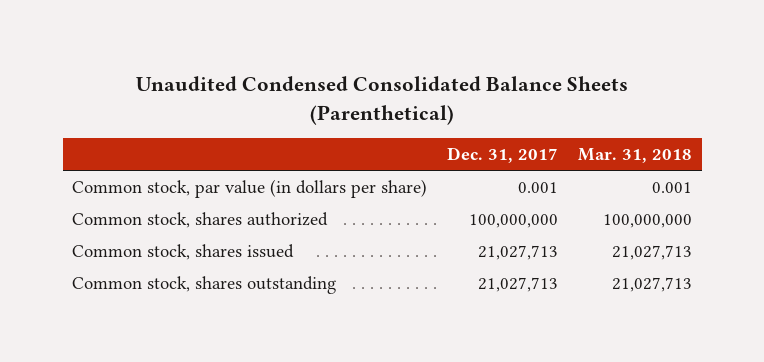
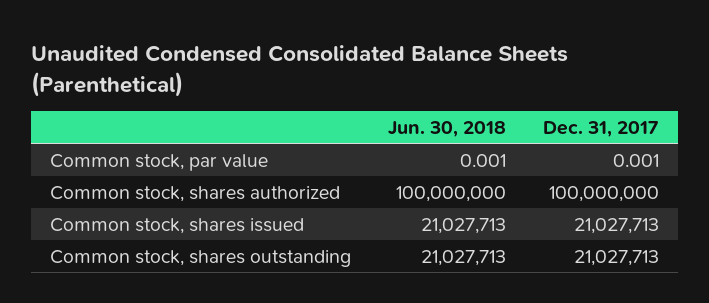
- | Dec. 31, 2017 | Mar. 31, 2018
+ | Jun. 30, 2018 | Dec. 31, 2017
- Common stock, par value (in dollars per share) | 0.001 | 0.001
+ Common stock, par value | 0.001 | 0.001

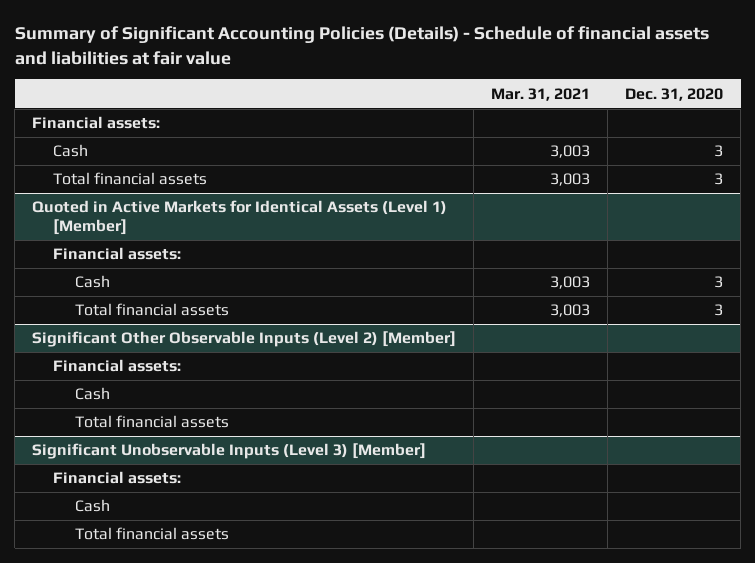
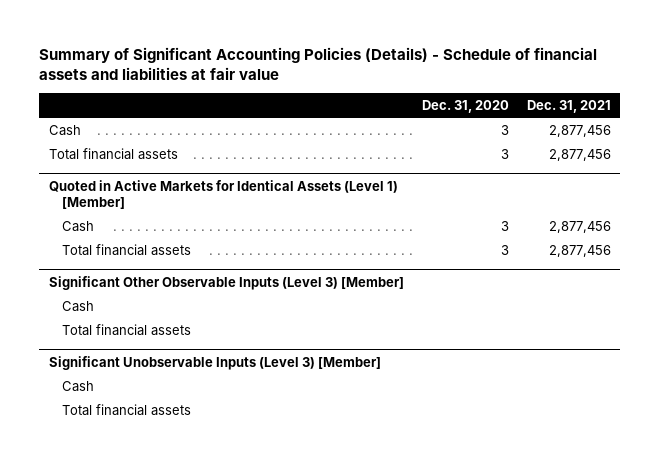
- | Mar. 31, 2021 | Dec. 31, 2020
+ | Dec. 31, 2020 | Dec. 31, 2021
- Financial assets:
@ Quoted in Active Markets for Identical Assets (Level 1) [Member]
- Financial assets:
- Significant Other Observable Inputs (Level 2) [Member]
- Financial assets:
+ Significant Other Observable Inputs (Level 3) [Member]
@ Significant Unobservable Inputs (Level 3) [Member]
- Financial assets:

